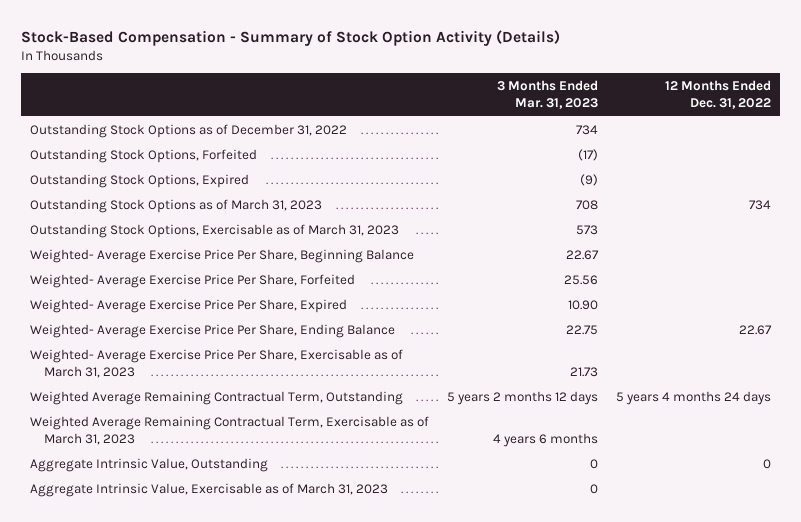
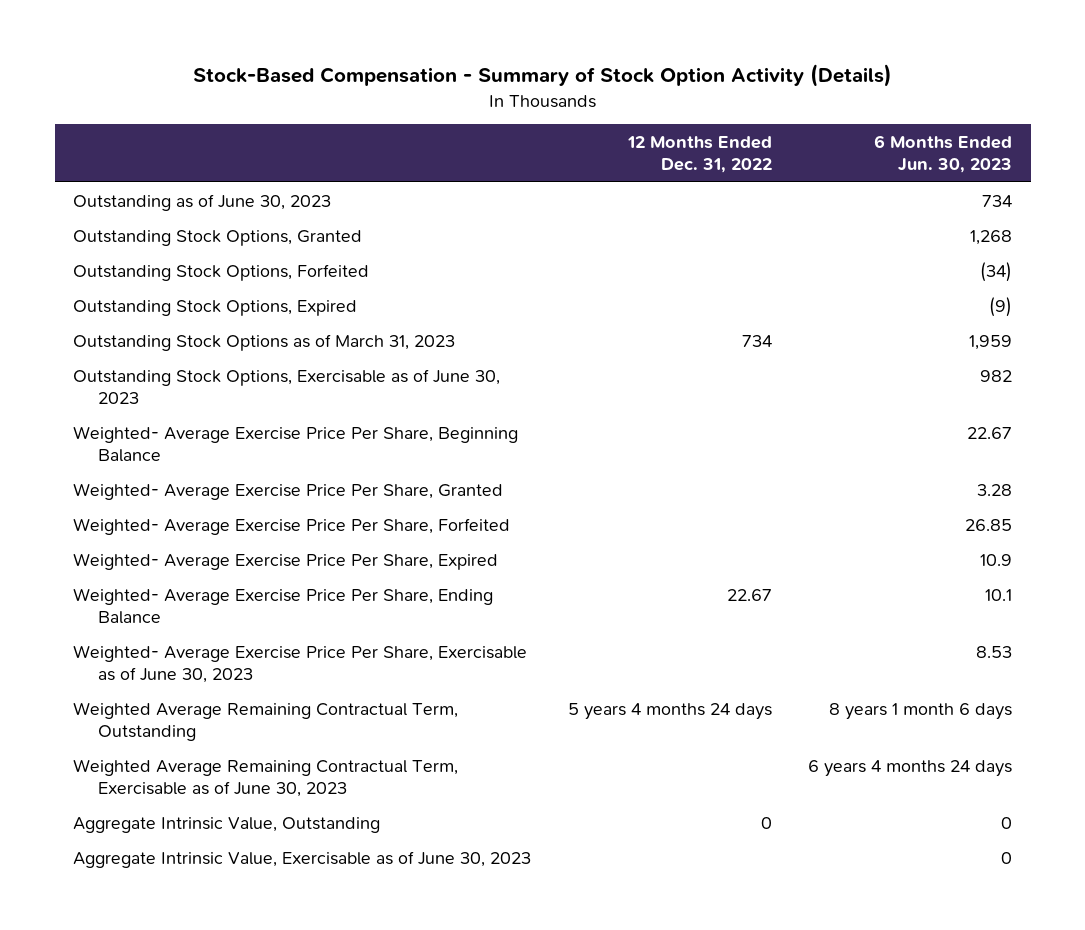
- | 3 Months Ended Mar. 31, 2023 | 12 Months Ended Dec. 31, 2022
+ | 12 Months Ended Dec. 31, 2022 | 6 Months Ended Jun. 30, 2023
- Outstanding Stock Options as of December 31, 2022 | 734 |
+ Outstanding as of June 30, 2023 | | 734
+ Outstanding Stock Options, Granted | | 1,268
- Outstanding Stock Options, Exercisable as of March 31, 2023 | 573 |
+ Outstanding Stock Options, Exercisable as of June 30, 2023 | | 982
+ Weighted- Average Exercise Price Per Share, Granted | | 3.28
- Weighted- Average Exercise Price Per Share, Exercisable as of March 31, 2023 | 21.73 |
+ Weighted- Average Exercise Price Per Share, Exercisable as of June 30, 2023 | | 8.53
- Weighted Average Remaining Contractual Term, Exercisable as of March 31, 2023 | 4 years 6 months |
+ Weighted Average Remaining Contractual Term, Exercisable as of June 30, 2023 | | 6 years 4 months 24 days
- Aggregate Intrinsic Value, Exercisable as of March 31, 2023 | 0 |
+ Aggregate Intrinsic Value, Exercisable as of June 30, 2023 | | 0

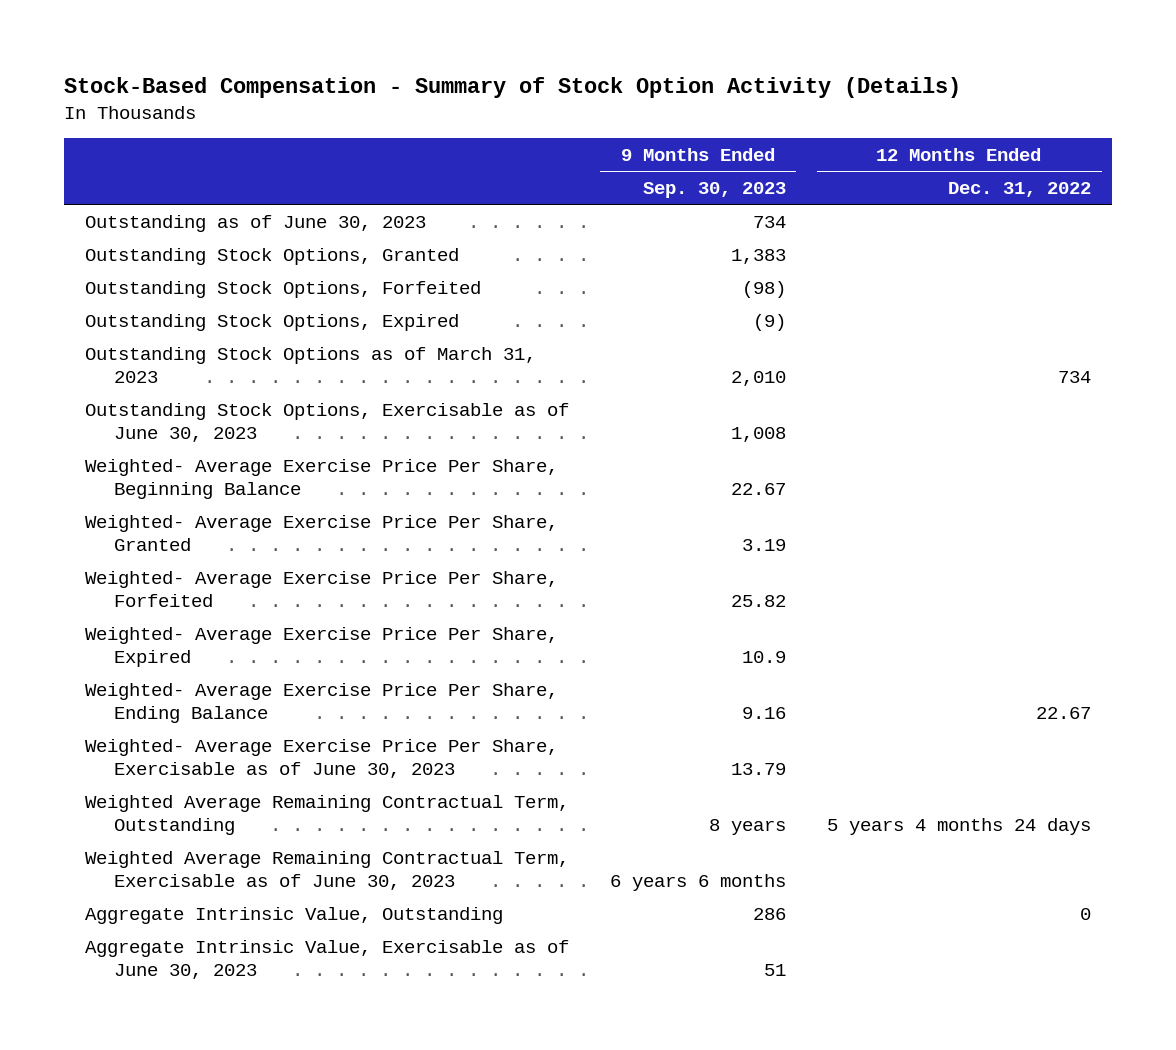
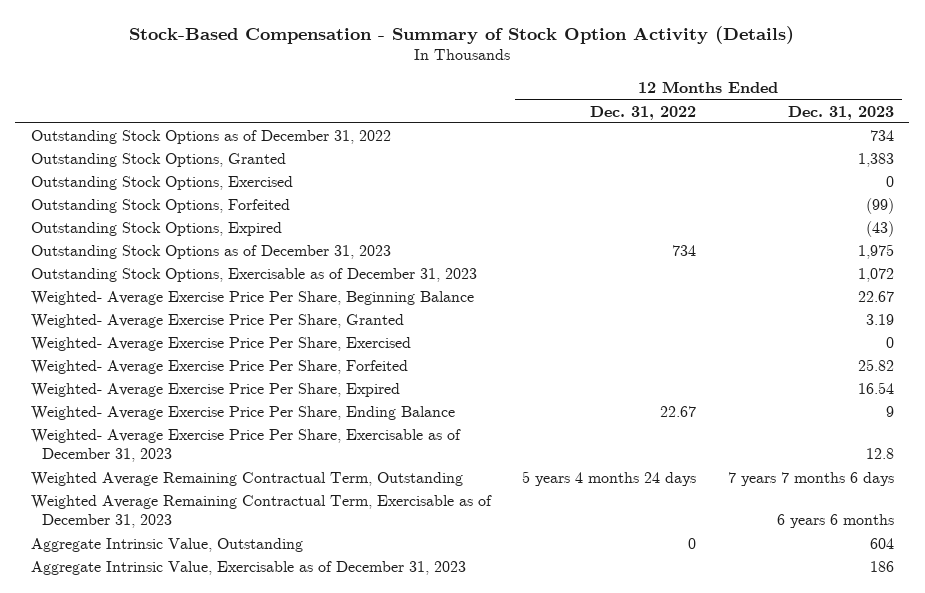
- | 9 Months Ended Sep. 30, 2023 | 12 Months Ended Dec. 31, 2022
+ | 12 Months Ended Dec. 31, 2022 | 12 Months Ended Dec. 31, 2023
- Outstanding as of June 30, 2023 | 734 |
+ Outstanding Stock Options as of December 31, 2022 | | 734
+ Outstanding Stock Options, Exercised | | 0
- Outstanding Stock Options as of March 31, 2023 | 2,010 | 734
- Outstanding Stock Options, Exercisable as of June 30, 2023 | 1,008 |
+ Outstanding Stock Options as of December 31, 2023 | 734 | 1,975
+ Outstanding Stock Options, Exercisable as of December 31, 2023 | | 1,072
+ Weighted- Average Exercise Price Per Share, Exercised | | 0
- Weighted- Average Exercise Price Per Share, Exercisable as of June 30, 2023 | 13.79 |
+ Weighted- Average Exercise Price Per Share, Exercisable as of December 31, 2023 | | 12.8
- Weighted Average Remaining Contractual Term, Exercisable as of June 30, 2023 | 6 years 6 months |
+ Weighted Average Remaining Contractual Term, Exercisable as of December 31, 2023 | | 6 years 6 months
- Aggregate Intrinsic Value, Exercisable as of June 30, 2023 | 51 |
+ Aggregate Intrinsic Value, Exercisable as of December 31, 2023 | | 186

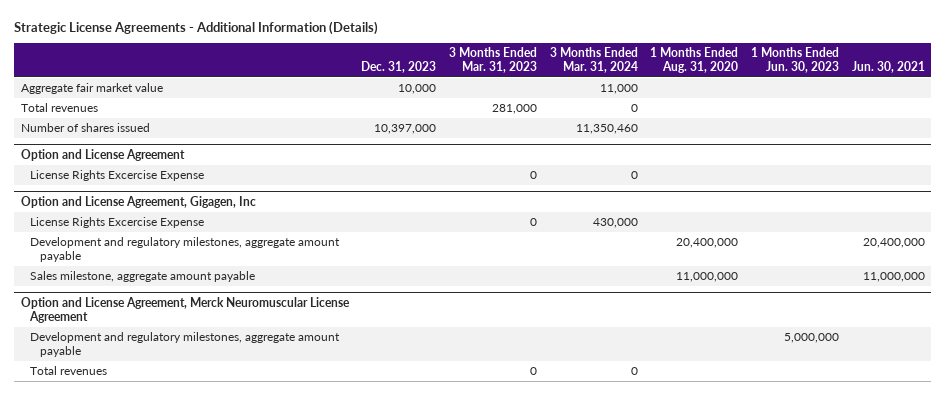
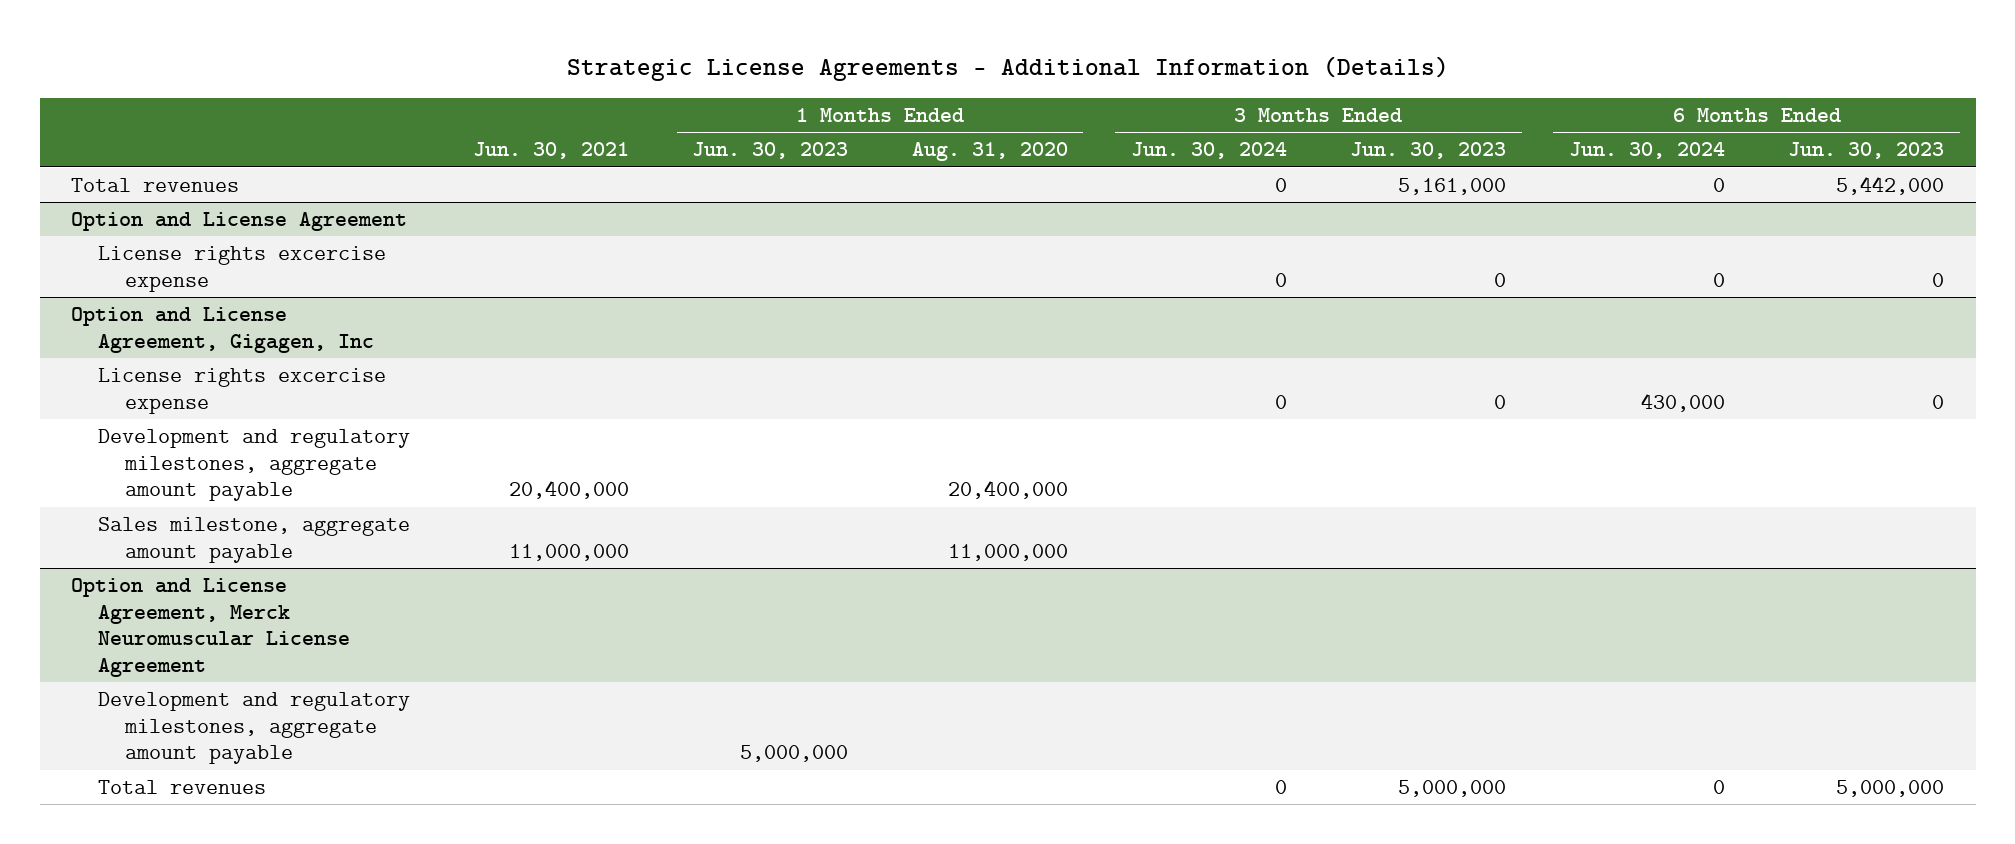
- | Dec. 31, 2023 | 3 Months Ended Mar. 31, 2023 | 3 Months Ended Mar. 31, 2024 | 1 Months Ended Aug. 31, 2020 | 1 Months Ended Jun. 30, 2023 | Jun. 30, 2021
+ | Jun. 30, 2021 | 1 Months Ended Jun. 30, 2023 | 1 Months Ended Aug. 31, 2020 | 3 Months Ended Jun. 30, 2024 | 3 Months Ended Jun. 30, 2023 | 6 Months Ended Jun. 30, 2024 | 6 Months Ended Jun. 30, 2023
- Aggregate fair market value | 10,000 | | 11,000 | | |
- Number of shares issued | 10,397,000 | | 11,350,460 | | |
@ Option and License Agreement
- License Rights Excercise Expense | | 0 | 0 | | |
+ License rights excercise expense | | | | 0 | 0 | 0 | 0
@ Option and License Agreement, Gigagen, Inc
- License Rights Excercise Expense | | 0 | 430,000 | | |
+ License rights excercise expense | | | | 0 | 0 | 430,000 | 0

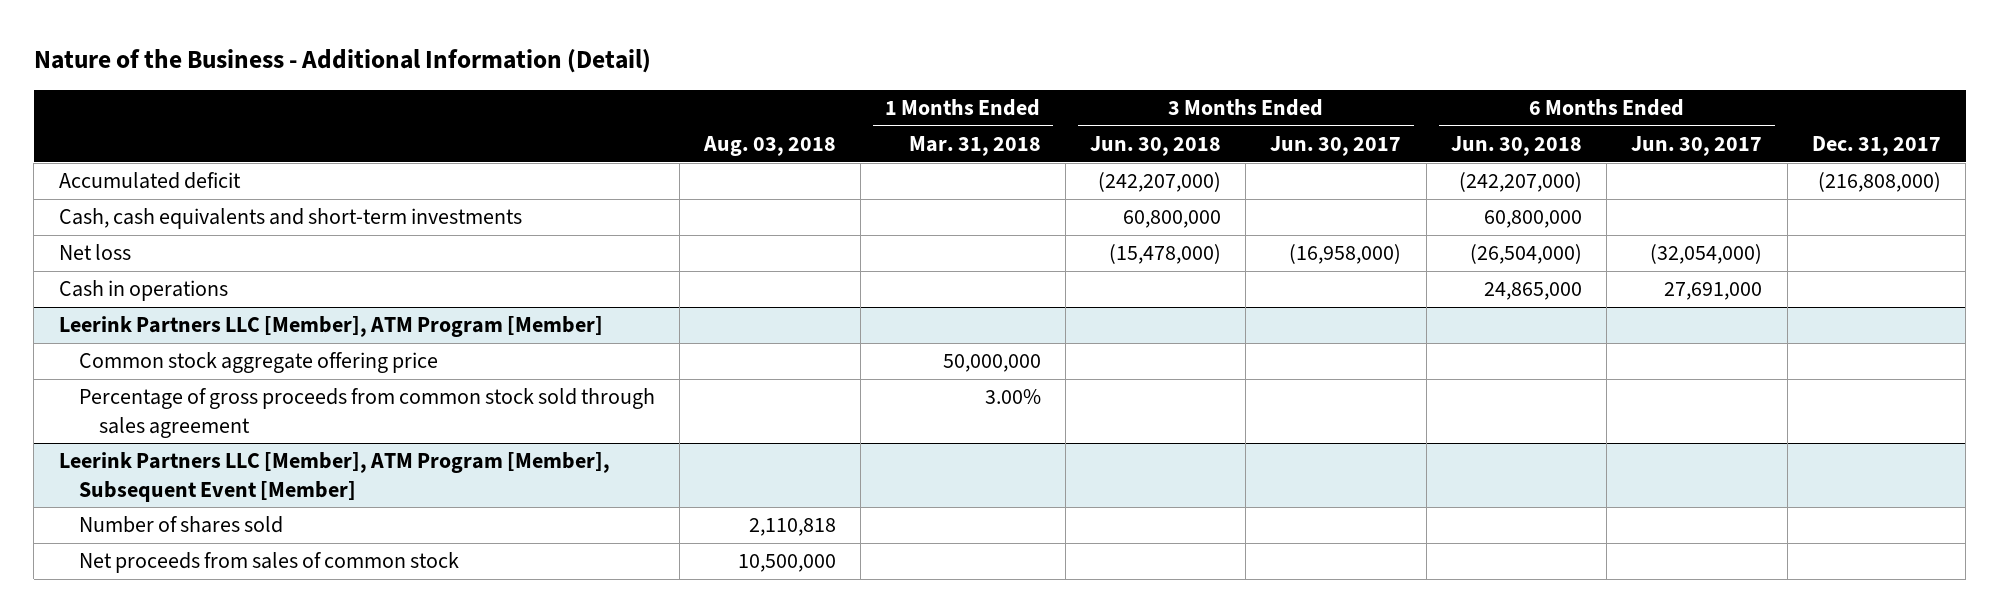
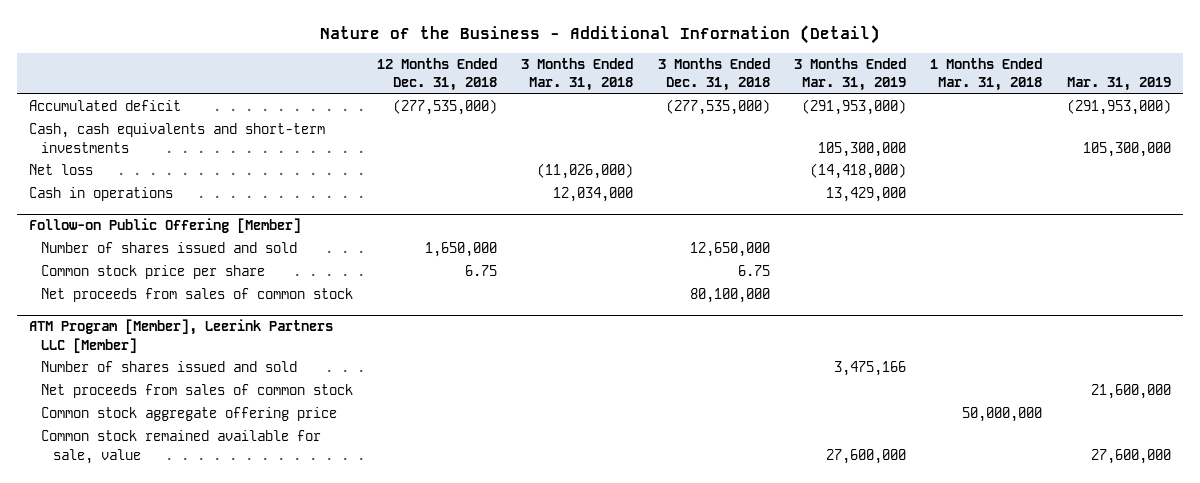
- | Aug. 03, 2018 | 1 Months Ended Mar. 31, 2018 | 3 Months Ended Jun. 30, 2018 | 3 Months Ended Jun. 30, 2017 | 6 Months Ended Jun. 30, 2018 | 6 Months Ended Jun. 30, 2017 | Dec. 31, 2017
+ | 12 Months Ended Dec. 31, 2018 | 3 Months Ended Mar. 31, 2018 | 3 Months Ended Dec. 31, 2018 | 3 Months Ended Mar. 31, 2019 | 1 Months Ended Mar. 31, 2018 | Mar. 31, 2019
- Leerink Partners LLC [Member], ATM Program [Member]
+ Follow-on Public Offering [Member]
+ Number of shares issued and sold | 1,650,000 | | 12,650,000 | | |
+ Common stock price per share | 6.75 | | 6.75 | | |
+ Net proceeds from sales of common stock | | | 80,100,000 | | |
+ ATM Program [Member], Leerink Partners LLC [Member]
+ Number of shares issued and sold | | | | 3,475,166 | |
+ Net proceeds from sales of common stock | | | | | | 21,600,000
- Percentage of gross proceeds from common stock sold through sales agreement | | 3.00% | | | | |
- Leerink Partners LLC [Member], ATM Program [Member], Subsequent Event [Member]
- Number of shares sold | 2,110,818 | | | | | |
- Net proceeds from sales of common stock | 10,500,000 | | | | | |
+ Common stock remained available for sale, value | | | | 27,600,000 | | 27,600,000

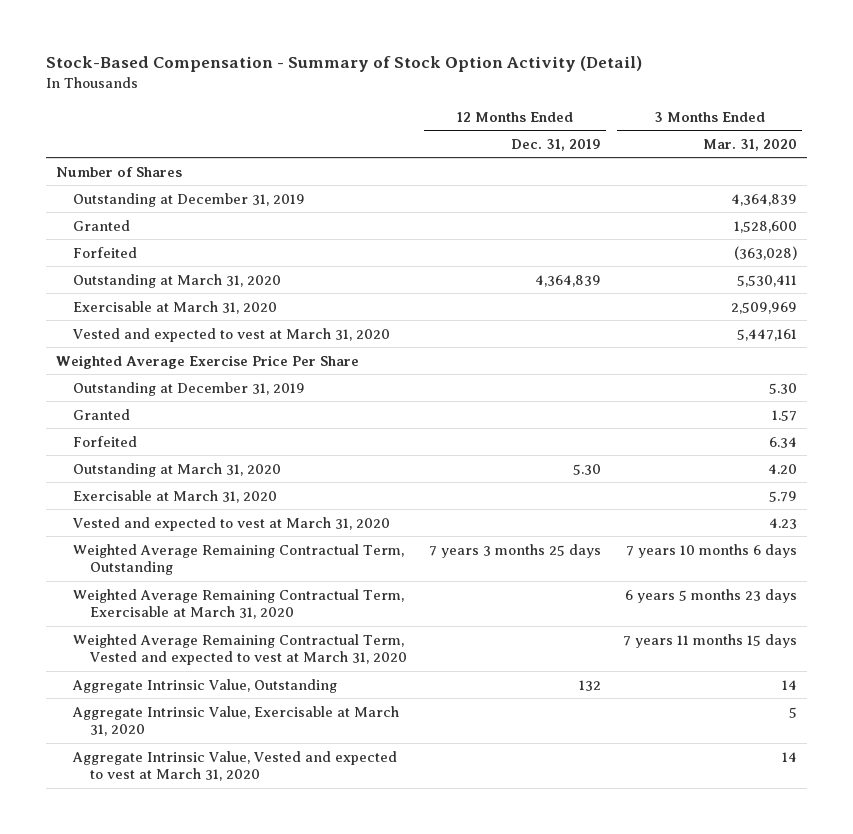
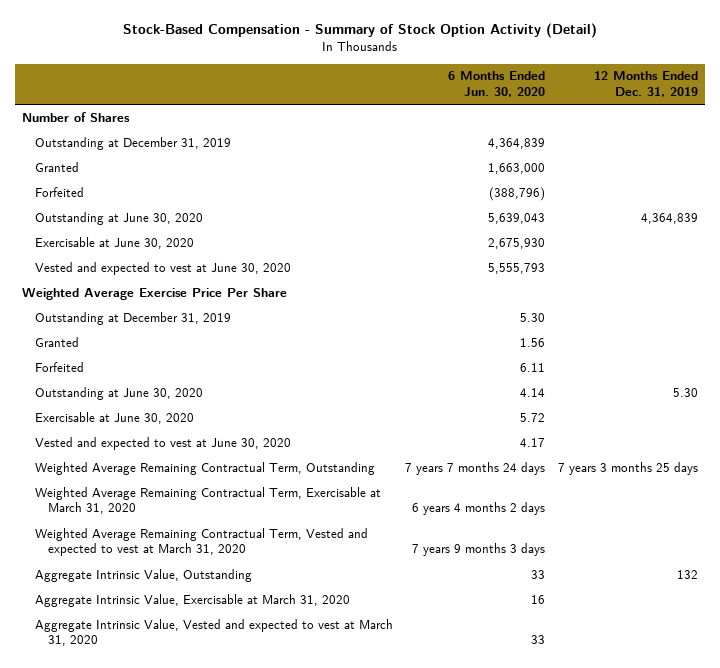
- | 12 Months Ended Dec. 31, 2019 | 3 Months Ended Mar. 31, 2020
+ | 6 Months Ended Jun. 30, 2020 | 12 Months Ended Dec. 31, 2019
- Outstanding at March 31, 2020 | 4,364,839 | 5,530,411
- Exercisable at March 31, 2020 | | 2,509,969
- Vested and expected to vest at March 31, 2020 | | 5,447,161
+ Outstanding at June 30, 2020 | 5,639,043 | 4,364,839
+ Exercisable at June 30, 2020 | 2,675,930 |
+ Vested and expected to vest at June 30, 2020 | 5,555,793 |
- Outstanding at March 31, 2020 | 5.30 | 4.20
- Exercisable at March 31, 2020 | | 5.79
- Vested and expected to vest at March 31, 2020 | | 4.23
+ Outstanding at June 30, 2020 | 4.14 | 5.30
+ Exercisable at June 30, 2020 | 5.72 |
+ Vested and expected to vest at June 30, 2020 | 4.17 |

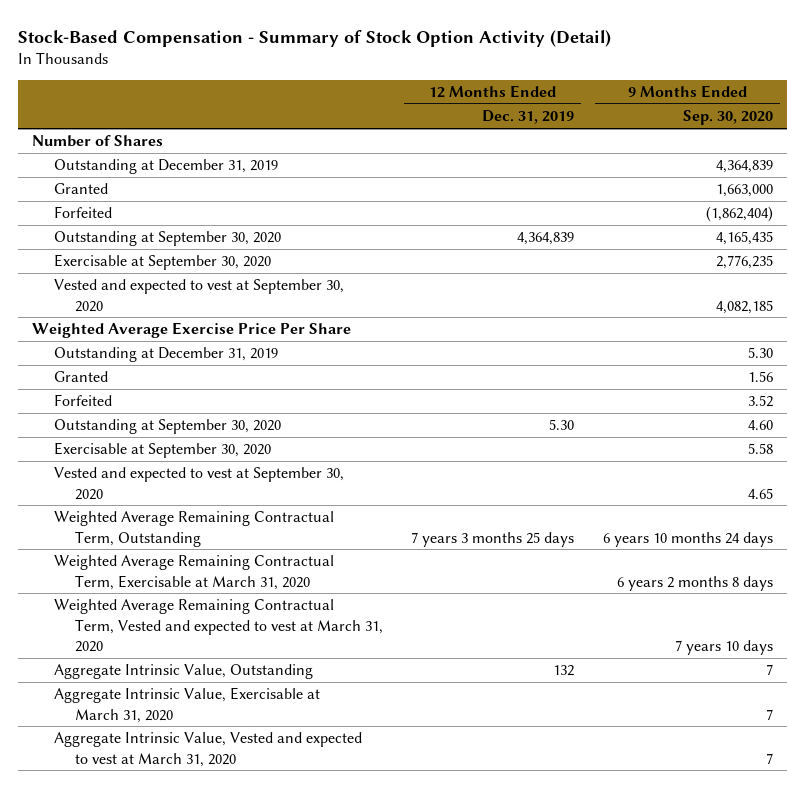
- | 6 Months Ended Jun. 30, 2020 | 12 Months Ended Dec. 31, 2019
+ | 12 Months Ended Dec. 31, 2019 | 9 Months Ended Sep. 30, 2020
- Outstanding at June 30, 2020 | 5,639,043 | 4,364,839
- Exercisable at June 30, 2020 | 2,675,930 |
- Vested and expected to vest at June 30, 2020 | 5,555,793 |
+ Outstanding at September 30, 2020 | 4,364,839 | 4,165,435
+ Exercisable at September 30, 2020 | | 2,776,235
+ Vested and expected to vest at September 30, 2020 | | 4,082,185
- Outstanding at June 30, 2020 | 4.14 | 5.30
- Exercisable at June 30, 2020 | 5.72 |
- Vested and expected to vest at June 30, 2020 | 4.17 |
+ Outstanding at September 30, 2020 | 5.30 | 4.60
+ Exercisable at September 30, 2020 | | 5.58
+ Vested and expected to vest at September 30, 2020 | | 4.65

